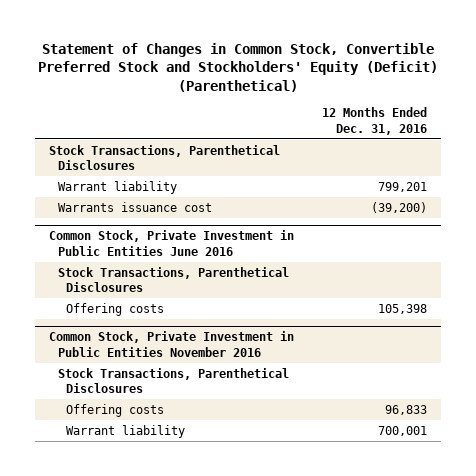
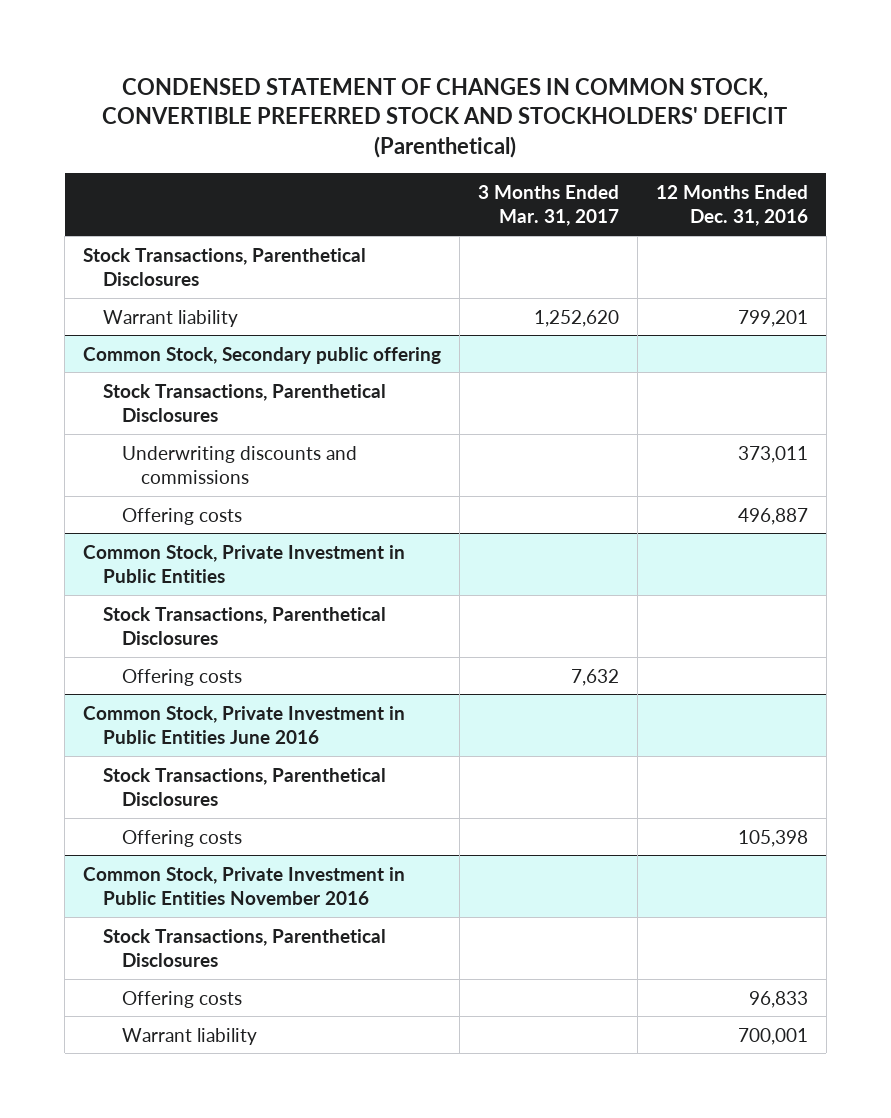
- Statement of Changes in Common Stock, Convertible Preferred Stock and Stockholders' Equity (Deficit) (Parenthetical)
+ CONDENSED STATEMENT OF CHANGES IN COMMON STOCK, CONVERTIBLE PREFERRED STOCK AND STOCKHOLDERS' DEFICIT (Parenthetical)
- | 12 Months Ended Dec. 31, 2016
+ | 3 Months Ended Mar. 31, 2017 | 12 Months Ended Dec. 31, 2016
- Warrants issuance cost | (39,200)
+ Common Stock, Secondary public offering
+ Stock Transactions, Parenthetical Disclosures
+ Underwriting discounts and commissions | | 373,011
+ Offering costs | | 496,887
+ Common Stock, Private Investment in Public Entities
+ Stock Transactions, Parenthetical Disclosures
+ Offering costs | 7,632 |

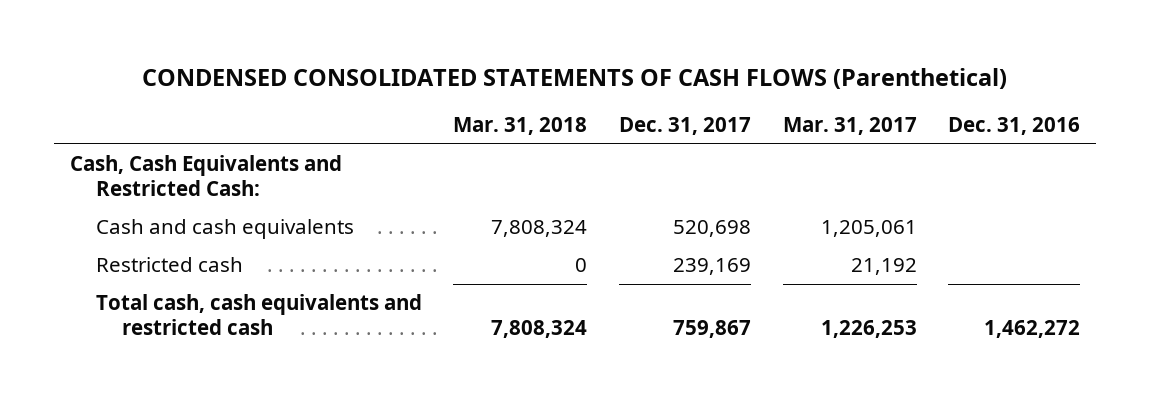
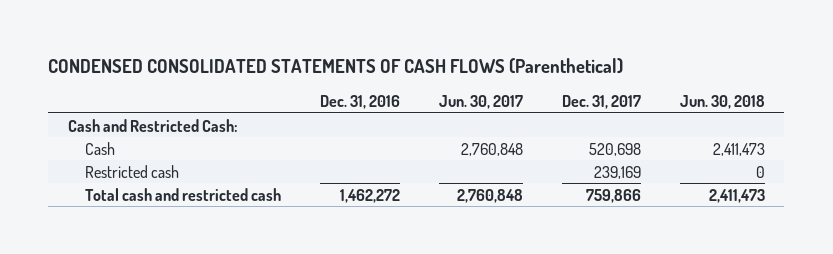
- | Mar. 31, 2018 | Dec. 31, 2017 | Mar. 31, 2017 | Dec. 31, 2016
+ | Dec. 31, 2016 | Jun. 30, 2017 | Dec. 31, 2017 | Jun. 30, 2018
- Cash, Cash Equivalents and Restricted Cash:
- Cash and cash equivalents | 7,808,324 | 520,698 | 1,205,061 |
+ Cash and Restricted Cash:
+ Cash | | 2,760,848 | 520,698 | 2,411,473
- Total cash, cash equivalents and restricted cash | 7,808,324 | 759,867 | 1,226,253 | 1,462,272
+ Total cash and restricted cash | 1,462,272 | 2,760,848 | 759,866 | 2,411,473

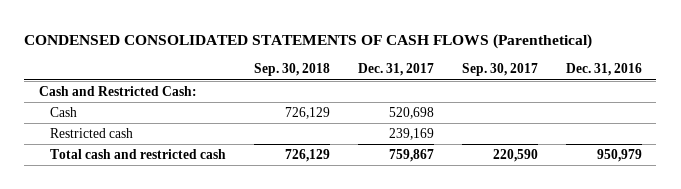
- | Dec. 31, 2016 | Jun. 30, 2017 | Dec. 31, 2017 | Jun. 30, 2018
+ | Sep. 30, 2018 | Dec. 31, 2017 | Sep. 30, 2017 | Dec. 31, 2016
- Total cash and restricted cash | 1,462,272 | 2,760,848 | 759,866 | 2,411,473
+ Total cash and restricted cash | 726,129 | 759,867 | 220,590 | 950,979

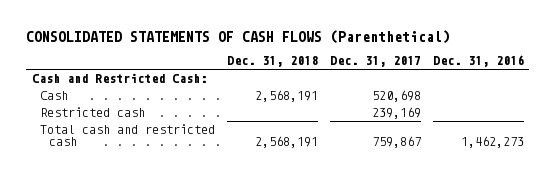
- CONDENSED CONSOLIDATED STATEMENTS OF CASH FLOWS (Parenthetical)
+ CONSOLIDATED STATEMENTS OF CASH FLOWS (Parenthetical)
- | Sep. 30, 2018 | Dec. 31, 2017 | Sep. 30, 2017 | Dec. 31, 2016
+ | Dec. 31, 2018 | Dec. 31, 2017 | Dec. 31, 2016
- Total cash and restricted cash | 726,129 | 759,867 | 220,590 | 950,979
+ Total cash and restricted cash | 2,568,191 | 759,867 | 1,462,273

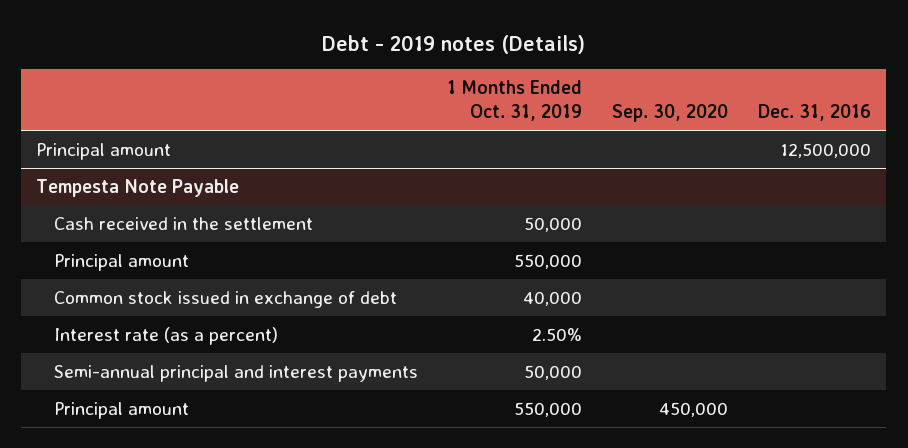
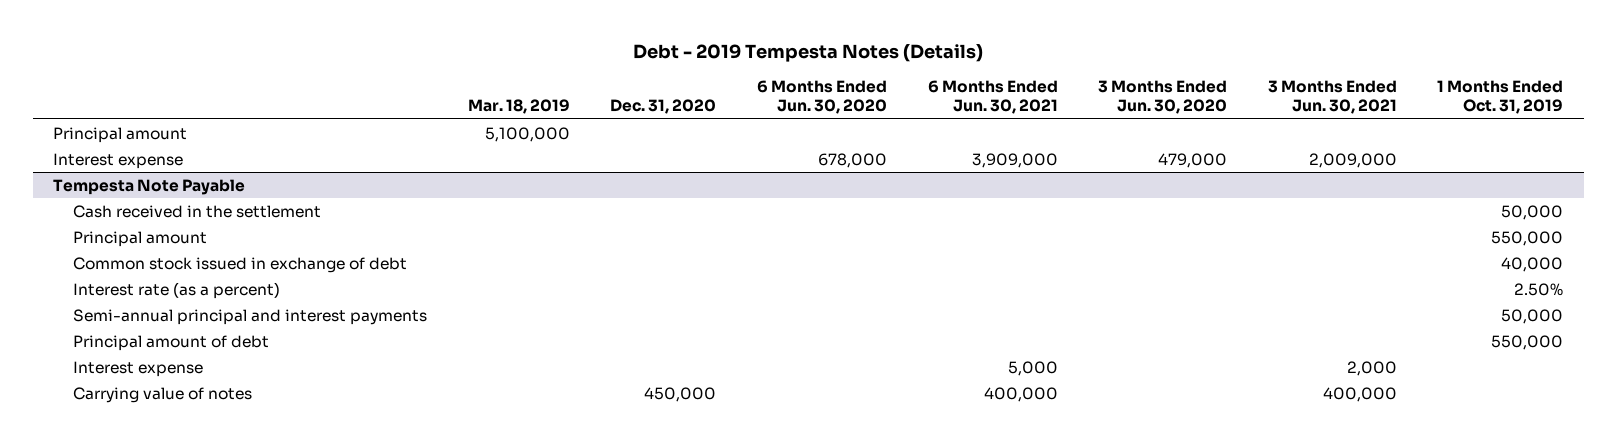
- Debt - 2019 notes (Details)
+ Debt - 2019 Tempesta Notes (Details)
- | 1 Months Ended Oct. 31, 2019 | Sep. 30, 2020 | Dec. 31, 2016
+ | Mar. 18, 2019 | Dec. 31, 2020 | 6 Months Ended Jun. 30, 2020 | 6 Months Ended Jun. 30, 2021 | 3 Months Ended Jun. 30, 2020 | 3 Months Ended Jun. 30, 2021 | 1 Months Ended Oct. 31, 2019
+ Interest expense | | | 678,000 | 3,909,000 | 479,000 | 2,009,000 |
@ Tempesta Note Payable
- Principal amount | 550,000 | 450,000 |
+ Principal amount of debt | | | | | | | 550,000
+ Interest expense | | | | 5,000 | | 2,000 |
+ Carrying value of notes | | 450,000 | | 400,000 | | 400,000 |

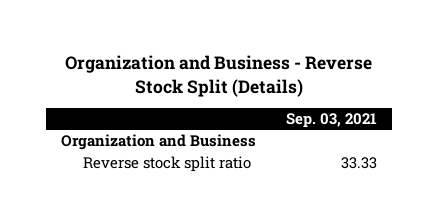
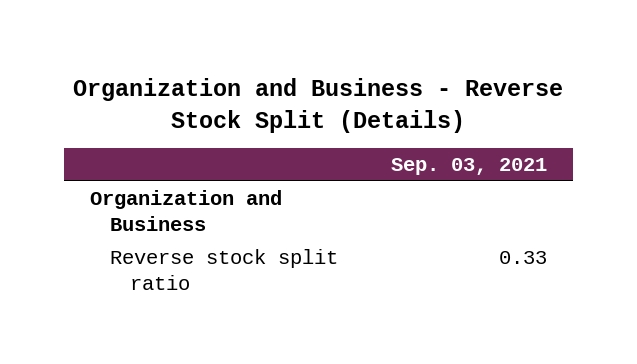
- Reverse stock split ratio | 33.33
+ Reverse stock split ratio | 0.33

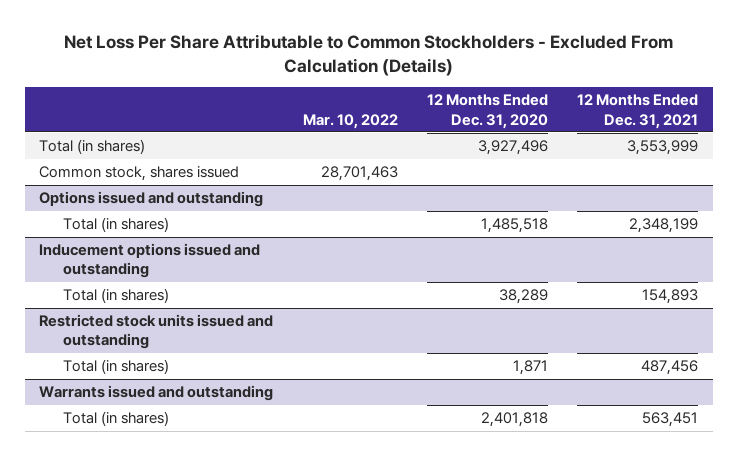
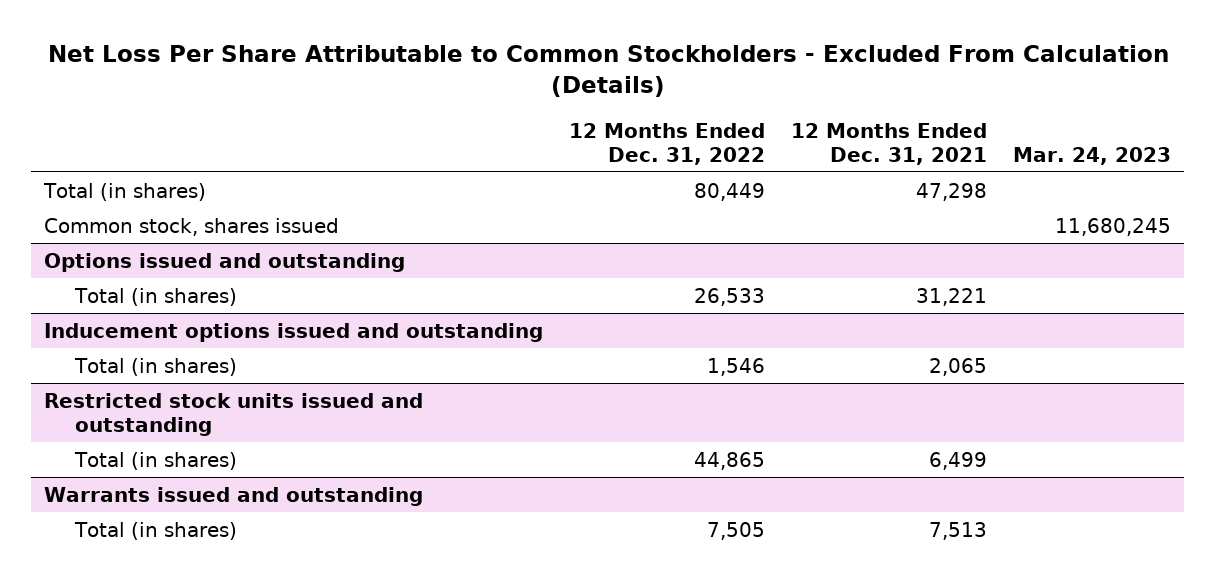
- | Mar. 10, 2022 | 12 Months Ended Dec. 31, 2020 | 12 Months Ended Dec. 31, 2021
+ | 12 Months Ended Dec. 31, 2022 | 12 Months Ended Dec. 31, 2021 | Mar. 24, 2023
- Total (in shares) | | 3,927,496 | 3,553,999
+ Total (in shares) | 80,449 | 47,298 |
@ Options issued and outstanding
- Total (in shares) | | 1,485,518 | 2,348,199
+ Total (in shares) | 26,533 | 31,221 |
@ Inducement options issued and outstanding
- Total (in shares) | | 38,289 | 154,893
+ Total (in shares) | 1,546 | 2,065 |
@ Restricted stock units issued and outstanding
- Total (in shares) | | 1,871 | 487,456
+ Total (in shares) | 44,865 | 6,499 |
@ Warrants issued and outstanding
- Total (in shares) | | 2,401,818 | 563,451
+ Total (in shares) | 7,505 | 7,513 |

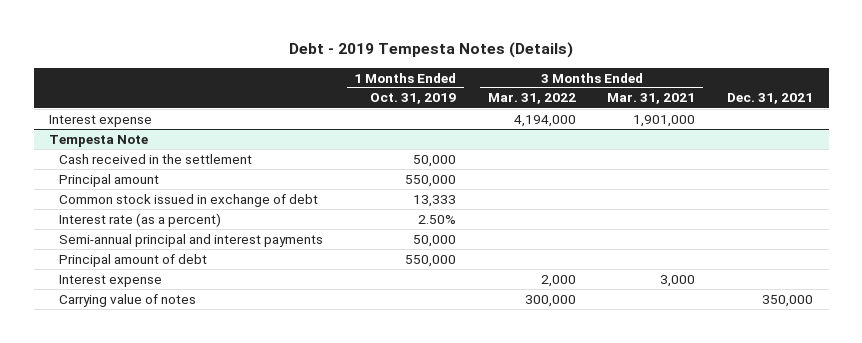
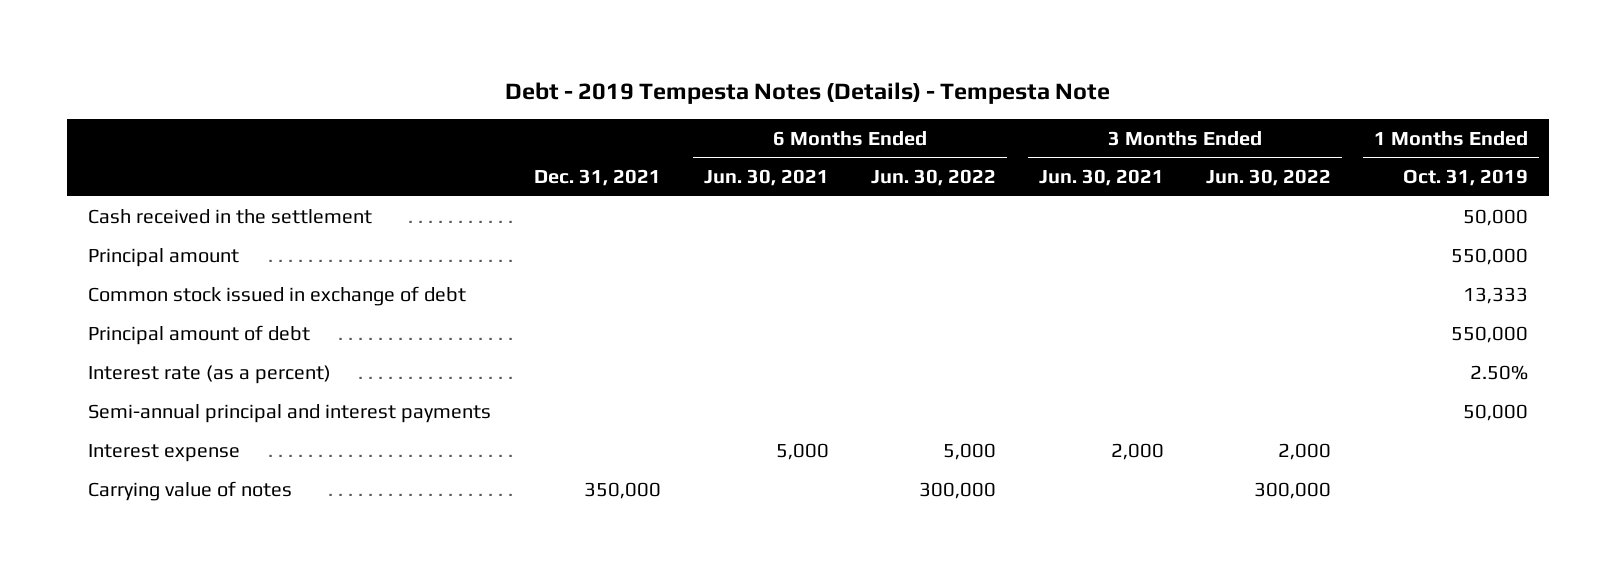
- Debt - 2019 Tempesta Notes (Details)
+ Debt - 2019 Tempesta Notes (Details) - Tempesta Note
- | 1 Months Ended Oct. 31, 2019 | 3 Months Ended Mar. 31, 2022 | 3 Months Ended Mar. 31, 2021 | Dec. 31, 2021
+ | Dec. 31, 2021 | 6 Months Ended Jun. 30, 2021 | 6 Months Ended Jun. 30, 2022 | 3 Months Ended Jun. 30, 2021 | 3 Months Ended Jun. 30, 2022 | 1 Months Ended Oct. 31, 2019
- Interest expense | | 4,194,000 | 1,901,000 |
- Tempesta Note
+ Principal amount of debt | | | | | | 550,000
- Principal amount of debt | 550,000 | | |

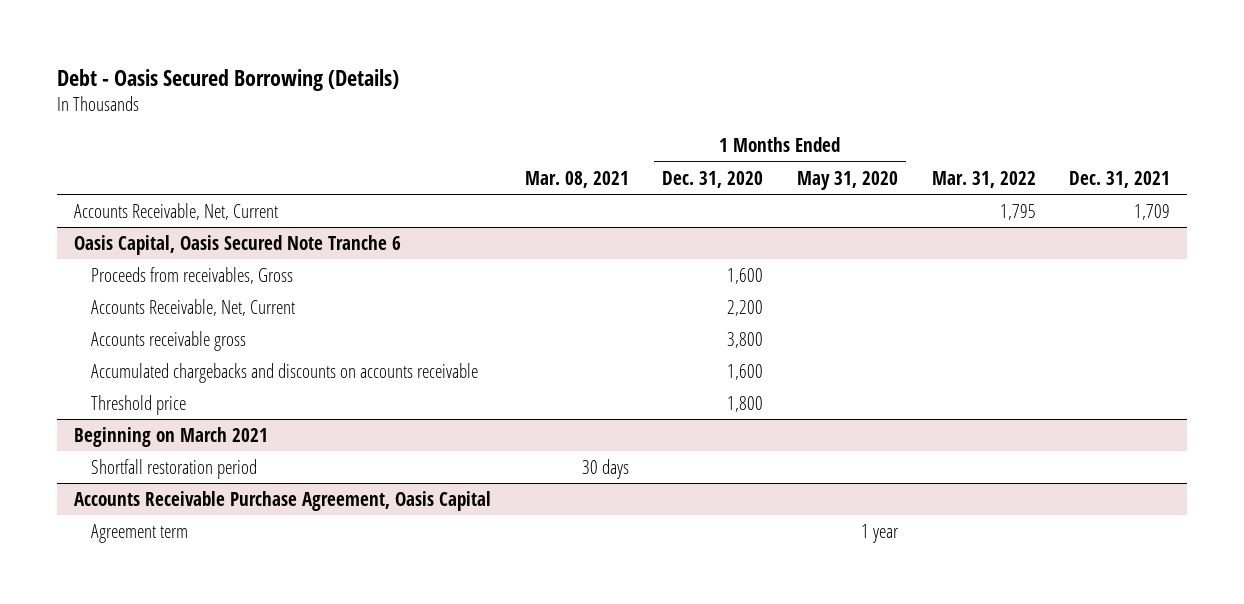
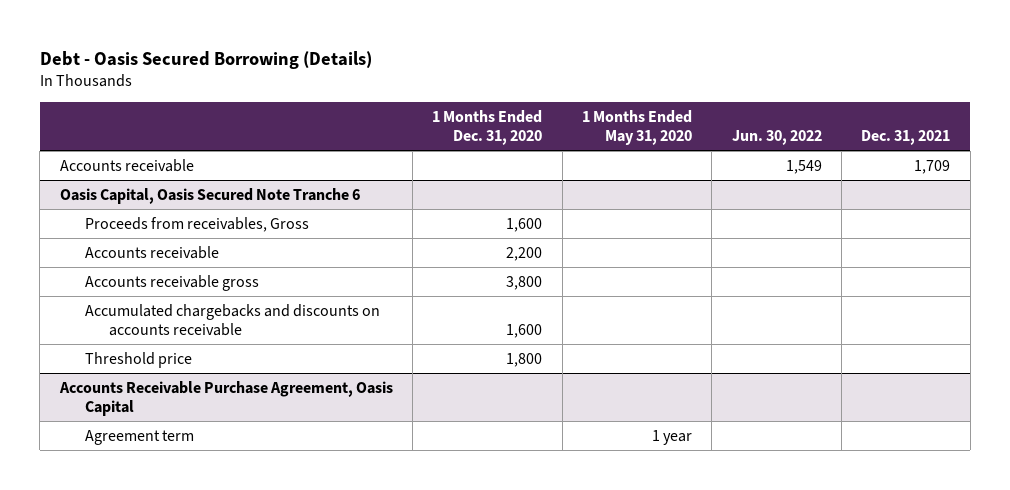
- | Mar. 08, 2021 | 1 Months Ended Dec. 31, 2020 | 1 Months Ended May 31, 2020 | Mar. 31, 2022 | Dec. 31, 2021
+ | 1 Months Ended Dec. 31, 2020 | 1 Months Ended May 31, 2020 | Jun. 30, 2022 | Dec. 31, 2021
- Accounts Receivable, Net, Current | | | | 1,795 | 1,709
+ Accounts receivable | | | 1,549 | 1,709
@ Oasis Capital, Oasis Secured Note Tranche 6
- Accounts Receivable, Net, Current | | 2,200 | | |
+ Accounts receivable | 2,200 | | |
- Beginning on March 2021
- Shortfall restoration period | 30 days | | | |

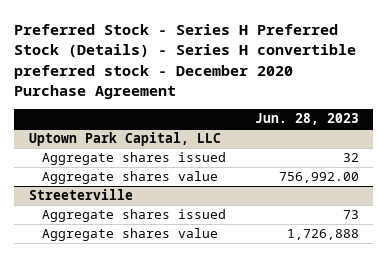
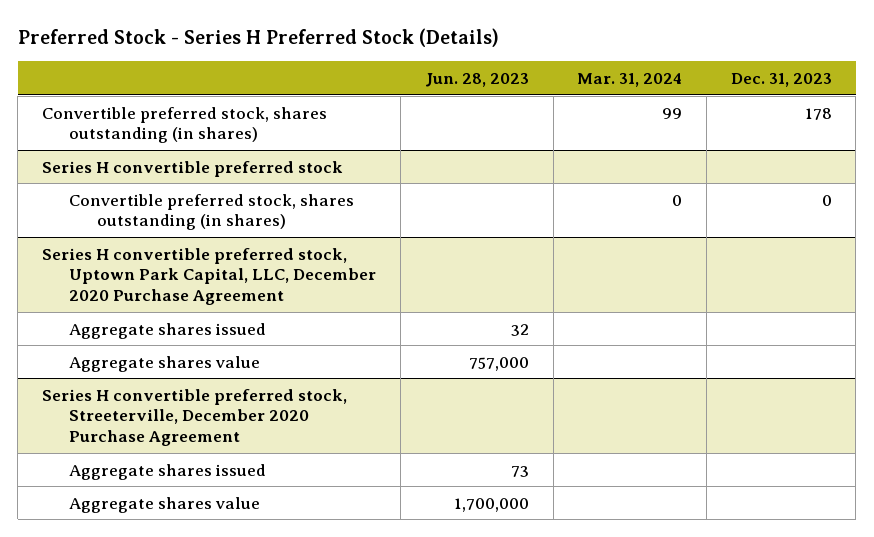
- Preferred Stock - Series H Preferred Stock (Details) - Series H convertible preferred stock - December 2020 Purchase Agreement
+ Preferred Stock - Series H Preferred Stock (Details)
- | Jun. 28, 2023
+ | Jun. 28, 2023 | Mar. 31, 2024 | Dec. 31, 2023
- Uptown Park Capital, LLC
+ Convertible preferred stock, shares outstanding (in shares) | | 99 | 178
+ Series H convertible preferred stock
+ Convertible preferred stock, shares outstanding (in shares) | | 0 | 0
+ Series H convertible preferred stock, Uptown Park Capital, LLC, December 2020 Purchase Agreement
- Aggregate shares value | 756,992.00
- Streeterville
+ Aggregate shares value | 757,000 | |
+ Series H convertible preferred stock, Streeterville, December 2020 Purchase Agreement
- Aggregate shares value | 1,726,888
+ Aggregate shares value | 1,700,000 | |

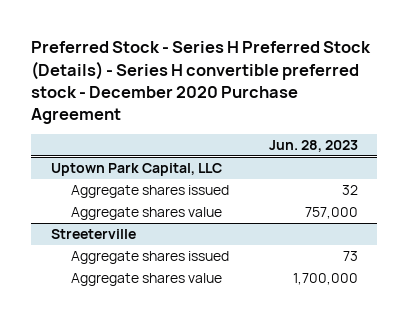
- Preferred Stock - Series H Preferred Stock (Details)
+ Preferred Stock - Series H Preferred Stock (Details) - Series H convertible preferred stock - December 2020 Purchase Agreement
- | Jun. 28, 2023 | Mar. 31, 2024 | Dec. 31, 2023
+ | Jun. 28, 2023
- Convertible preferred stock, shares outstanding (in shares) | | 99 | 178
- Series H convertible preferred stock
- Convertible preferred stock, shares outstanding (in shares) | | 0 | 0
- Series H convertible preferred stock, Uptown Park Capital, LLC, December 2020 Purchase Agreement
+ Uptown Park Capital, LLC
- Series H convertible preferred stock, Streeterville, December 2020 Purchase Agreement
+ Streeterville

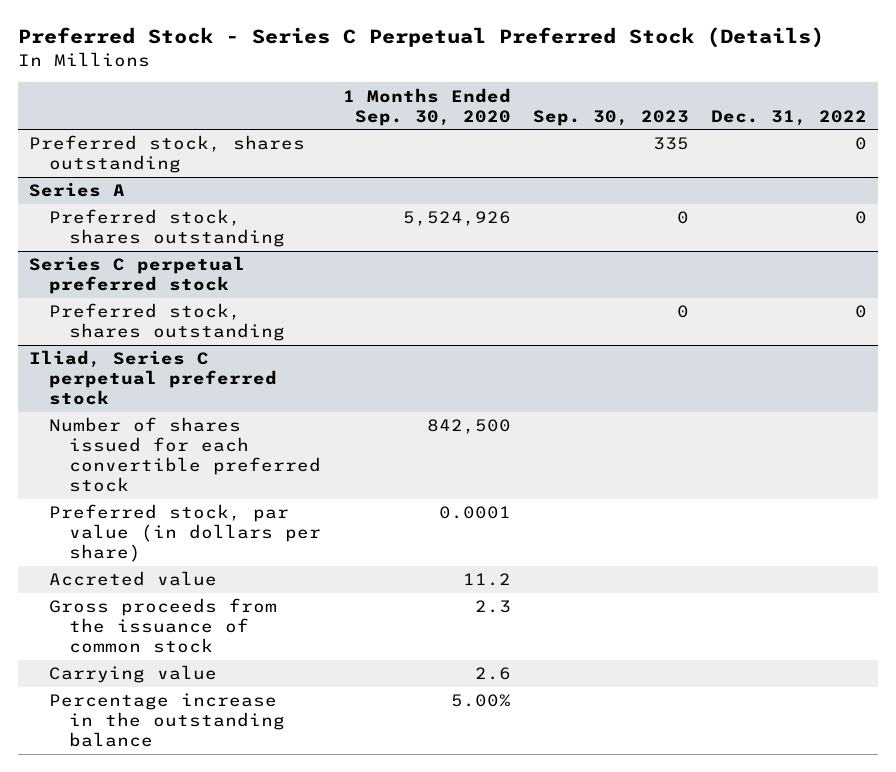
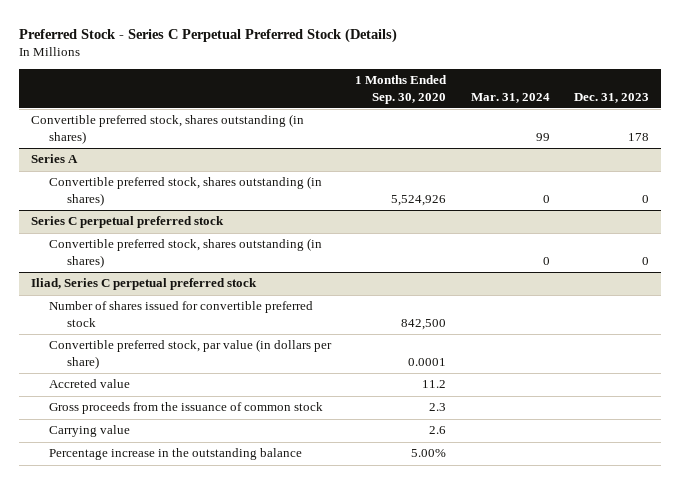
- | 1 Months Ended Sep. 30, 2020 | Sep. 30, 2023 | Dec. 31, 2022
+ | 1 Months Ended Sep. 30, 2020 | Mar. 31, 2024 | Dec. 31, 2023
- Preferred stock, shares outstanding | | 335 | 0
+ Convertible preferred stock, shares outstanding (in shares) | | 99 | 178
@ Series A
- Preferred stock, shares outstanding | 5,524,926 | 0 | 0
+ Convertible preferred stock, shares outstanding (in shares) | 5,524,926 | 0 | 0
@ Series C perpetual preferred stock
- Preferred stock, shares outstanding | | 0 | 0
+ Convertible preferred stock, shares outstanding (in shares) | | 0 | 0
@ Iliad, Series C perpetual preferred stock
- Number of shares issued for each convertible preferred stock | 842,500 | |
- Preferred stock, par value (in dollars per share) | 0.0001 | |
+ Number of shares issued for convertible preferred stock | 842,500 | |
+ Convertible preferred stock, par value (in dollars per share) | 0.0001 | |

